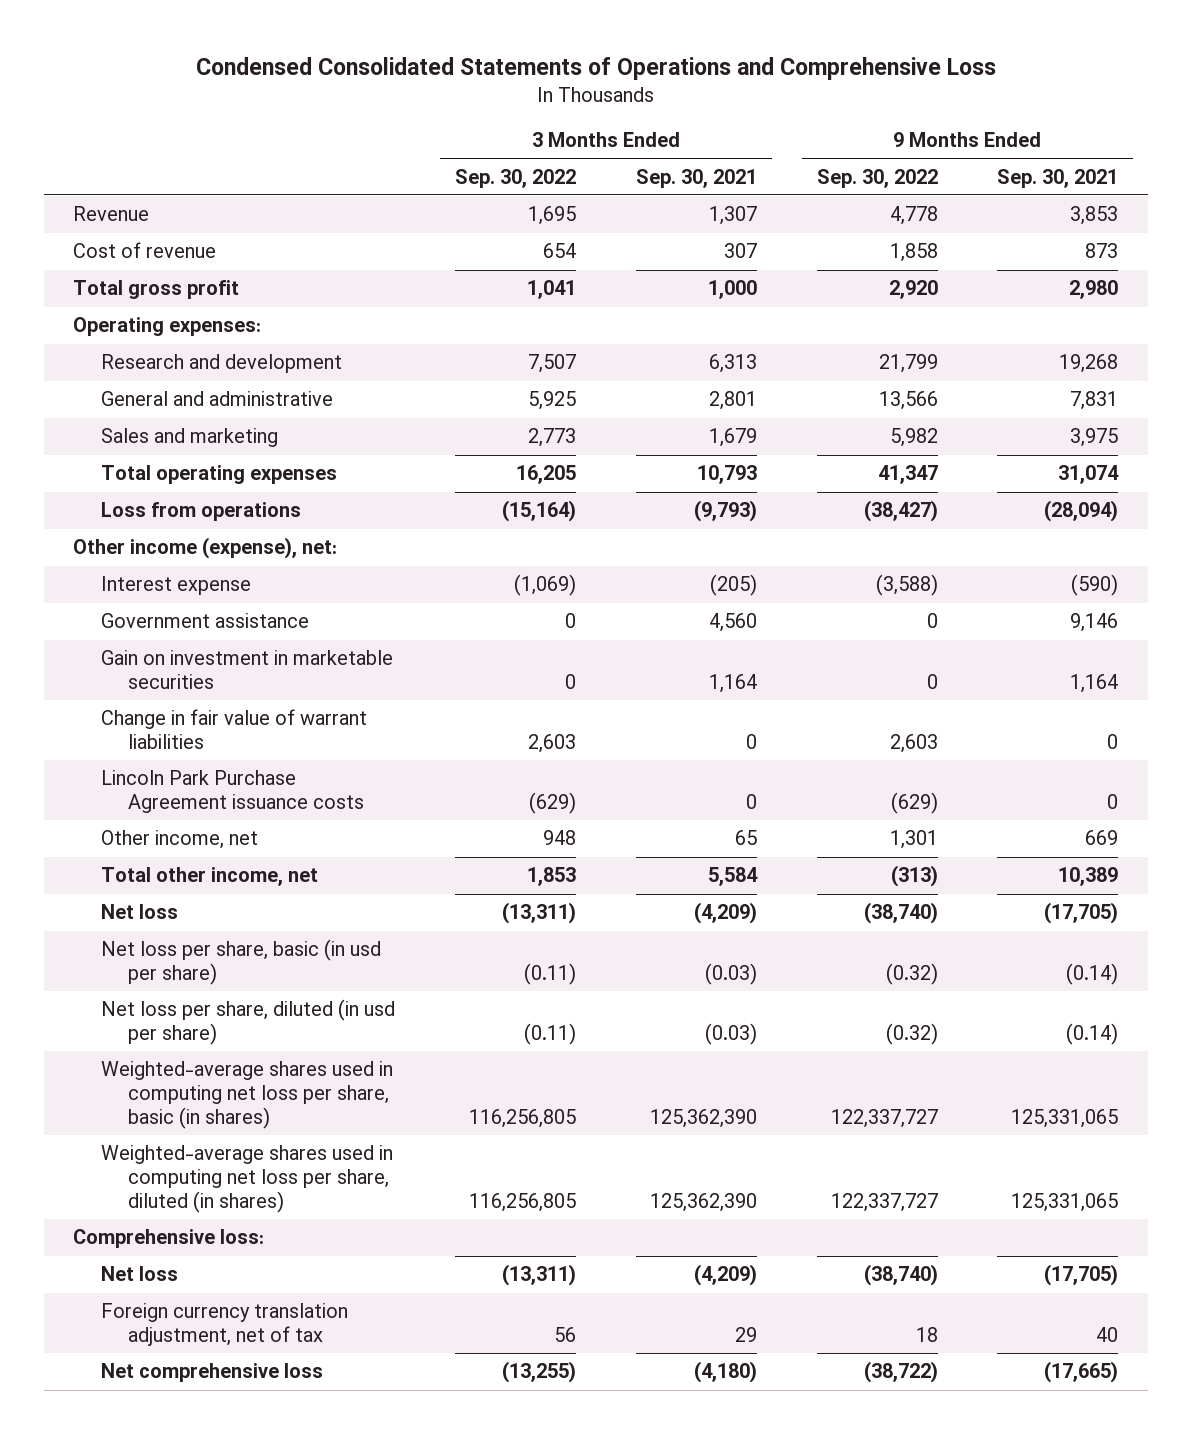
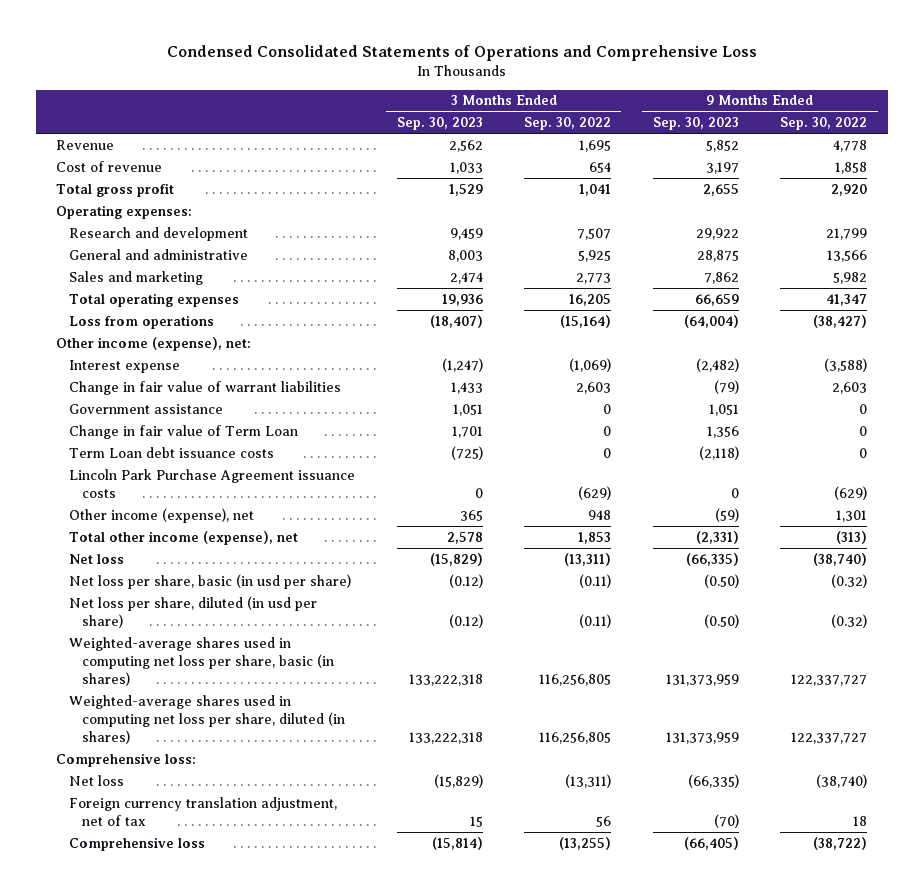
- | 3 Months Ended Sep. 30, 2022 | 3 Months Ended Sep. 30, 2021 | 9 Months Ended Sep. 30, 2022 | 9 Months Ended Sep. 30, 2021
+ | 3 Months Ended Sep. 30, 2023 | 3 Months Ended Sep. 30, 2022 | 9 Months Ended Sep. 30, 2023 | 9 Months Ended Sep. 30, 2022
- Gain on investment in marketable securities | 0 | 1,164 | 0 | 1,164
moved down: Government assistance | 1,051 | 0 | 1,051 | 0
+ Change in fair value of Term Loan | 1,701 | 0 | 1,356 | 0
+ Term Loan debt issuance costs | (725) | 0 | (2,118) | 0
- Other income, net | 948 | 65 | 1,301 | 669
- Total other income, net | 1,853 | 5,584 | (313) | 10,389
+ Other income (expense), net | 365 | 948 | (59) | 1,301
+ Total other income (expense), net | 2,578 | 1,853 | (2,331) | (313)
- Net comprehensive loss | (13,255) | (4,180) | (38,722) | (17,665)
+ Comprehensive loss | (15,814) | (13,255) | (66,405) | (38,722)

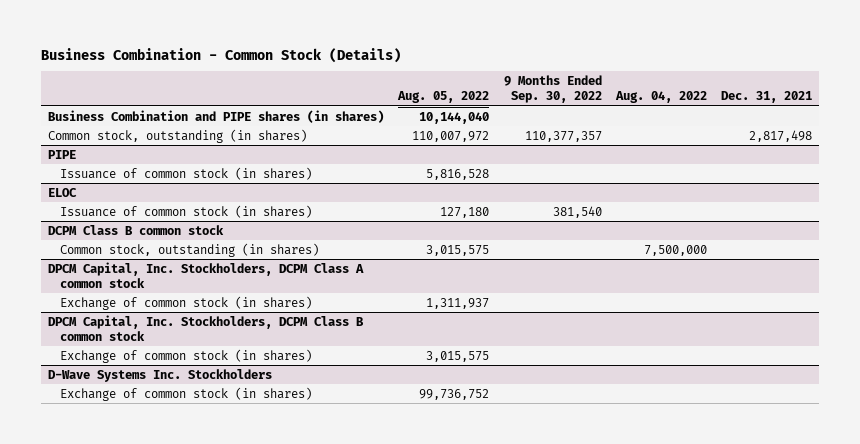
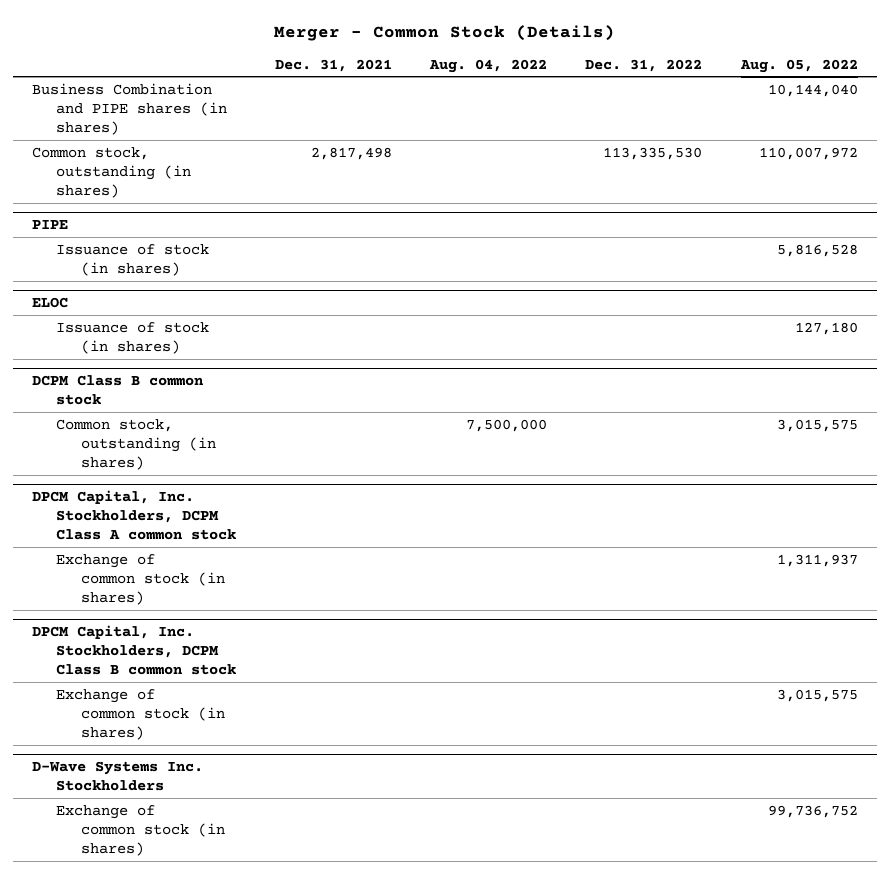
- Business Combination - Common Stock (Details)
+ Merger - Common Stock (Details)
- | Aug. 05, 2022 | 9 Months Ended Sep. 30, 2022 | Aug. 04, 2022 | Dec. 31, 2021
+ | Dec. 31, 2021 | Aug. 04, 2022 | Dec. 31, 2022 | Aug. 05, 2022
@ PIPE
- Issuance of common stock (in shares) | 5,816,528 | | |
+ Issuance of stock (in shares) | | | | 5,816,528
@ ELOC
- Issuance of common stock (in shares) | 127,180 | 381,540 | |
+ Issuance of stock (in shares) | | | | 127,180

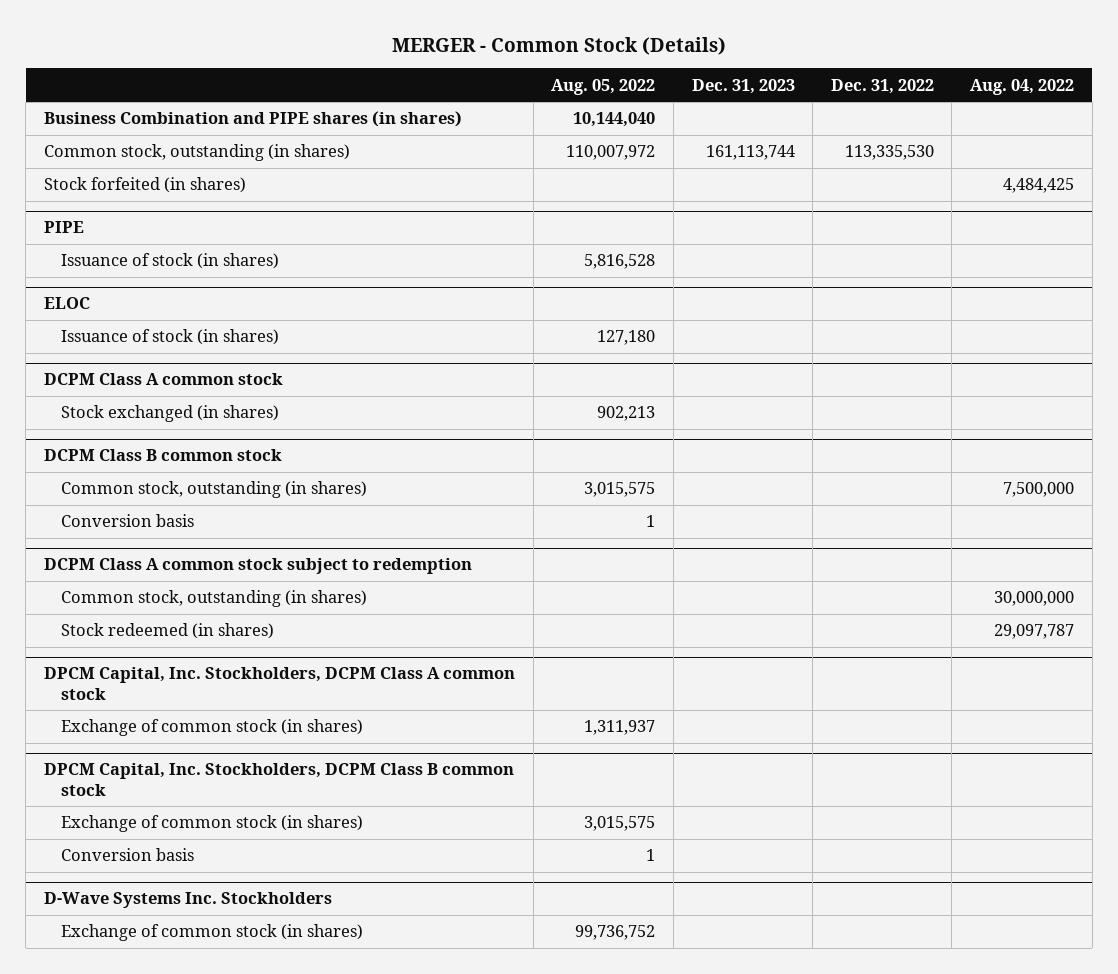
- Merger - Common Stock (Details)
+ MERGER - Common Stock (Details)
- | Dec. 31, 2021 | Aug. 04, 2022 | Dec. 31, 2022 | Aug. 05, 2022
+ | Aug. 05, 2022 | Dec. 31, 2023 | Dec. 31, 2022 | Aug. 04, 2022
+ Stock forfeited (in shares) | | | | 4,484,425
+ DCPM Class A common stock
+ Stock exchanged (in shares) | 902,213 | | |
@ DCPM Class B common stock
+ Conversion basis | 1 | | |
+ DCPM Class A common stock subject to redemption
+ Common stock, outstanding (in shares) | | | | 30,000,000
+ Stock redeemed (in shares) | | | | 29,097,787
@ DPCM Capital, Inc. Stockholders, DCPM Class B common stock
+ Conversion basis | 1 | | |

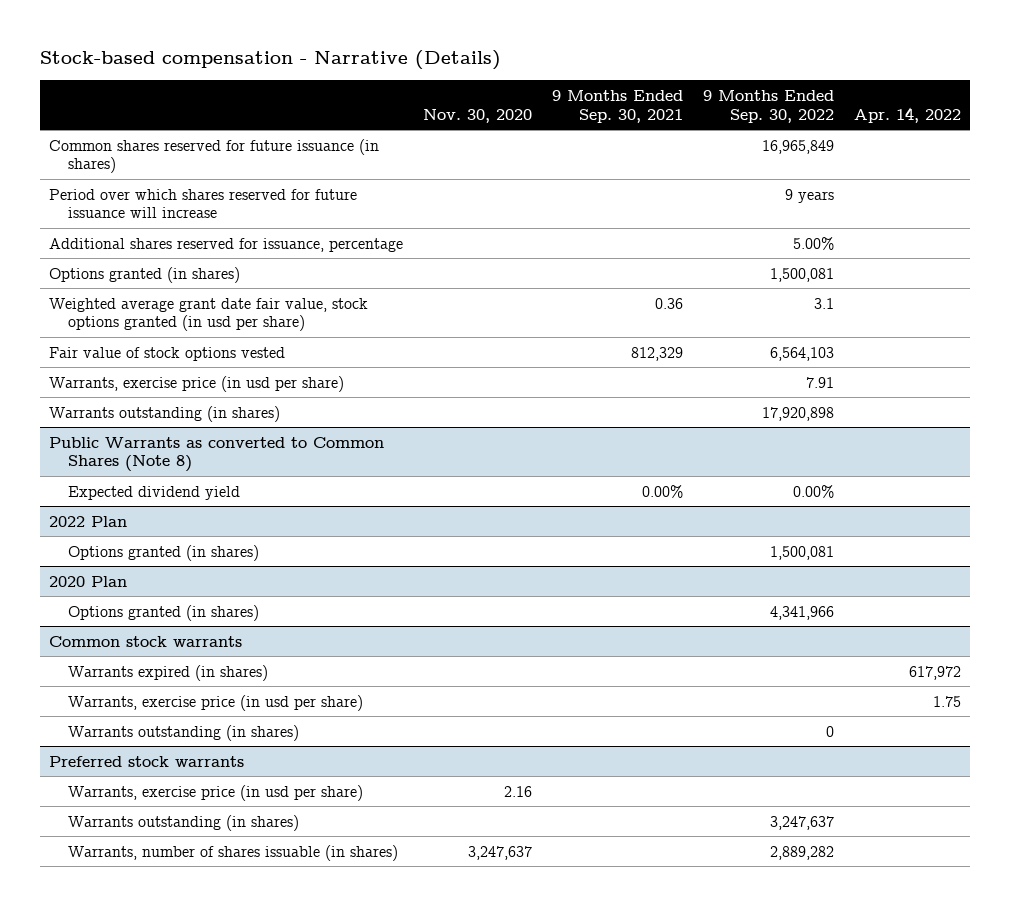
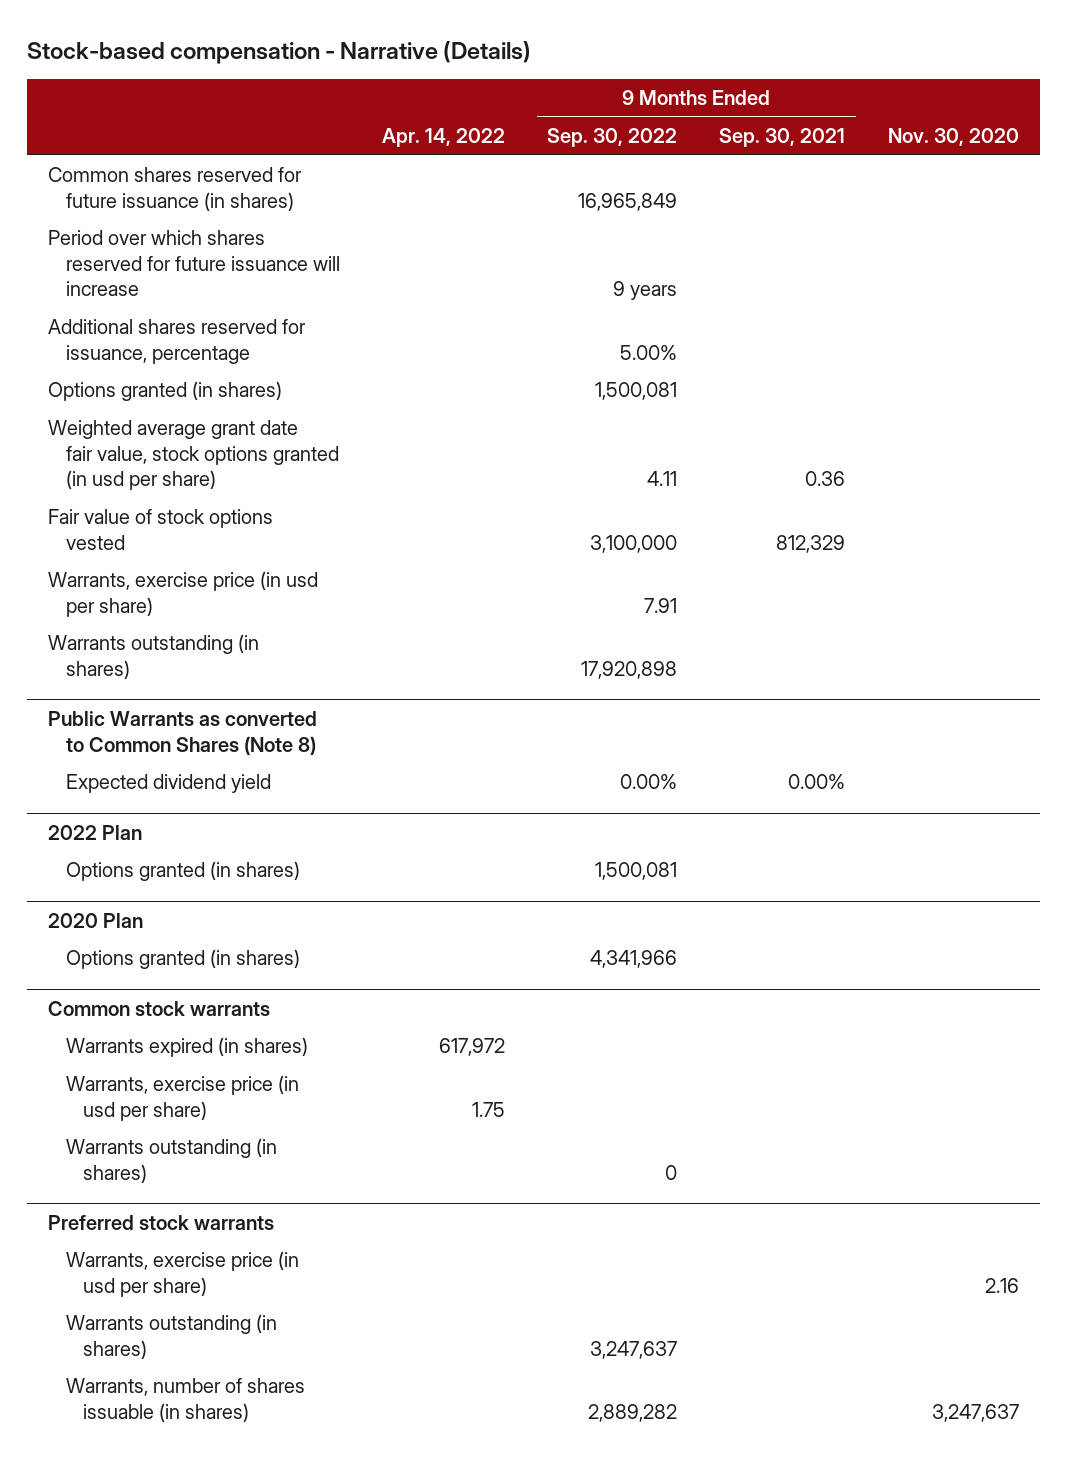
- | Nov. 30, 2020 | 9 Months Ended Sep. 30, 2021 | 9 Months Ended Sep. 30, 2022 | Apr. 14, 2022
+ | Apr. 14, 2022 | 9 Months Ended Sep. 30, 2022 | 9 Months Ended Sep. 30, 2021 | Nov. 30, 2020
- Weighted average grant date fair value, stock options granted (in usd per share) | | 0.36 | 3.1 |
- Fair value of stock options vested | | 812,329 | 6,564,103 |
+ Weighted average grant date fair value, stock options granted (in usd per share) | | 4.11 | 0.36 |
+ Fair value of stock options vested | | 3,100,000 | 812,329 |

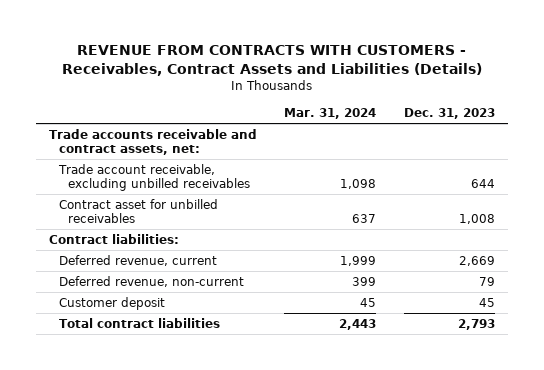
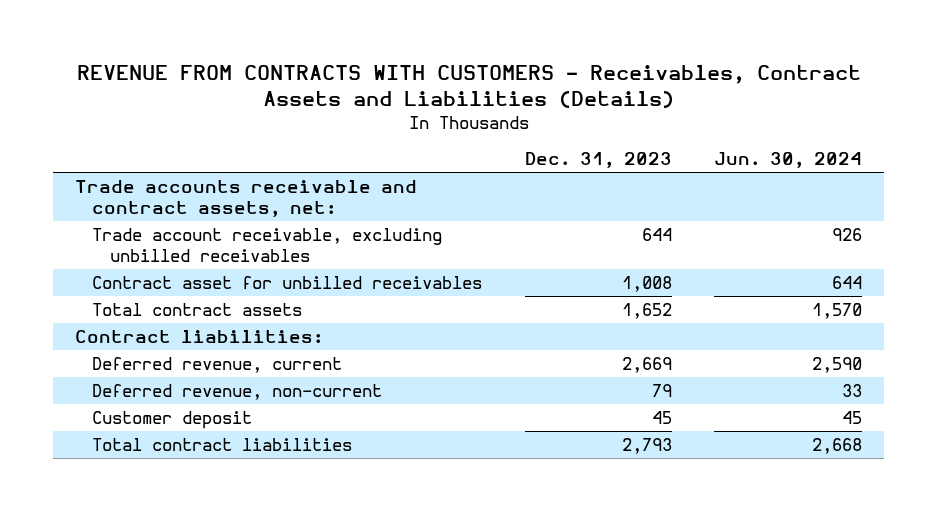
- | Mar. 31, 2024 | Dec. 31, 2023
+ | Dec. 31, 2023 | Jun. 30, 2024
+ Total contract assets | 1,652 | 1,570

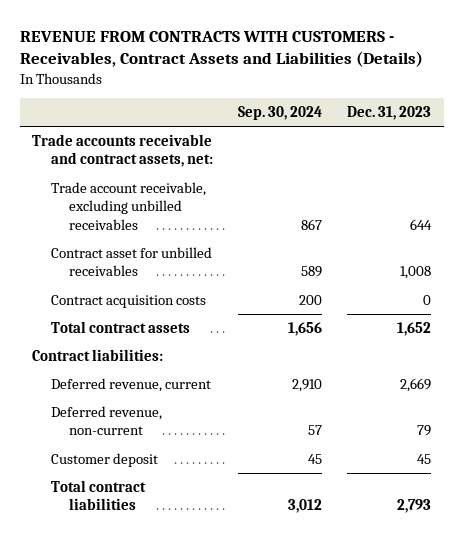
- | Dec. 31, 2023 | Jun. 30, 2024
+ | Sep. 30, 2024 | Dec. 31, 2023
+ Contract acquisition costs | 200 | 0

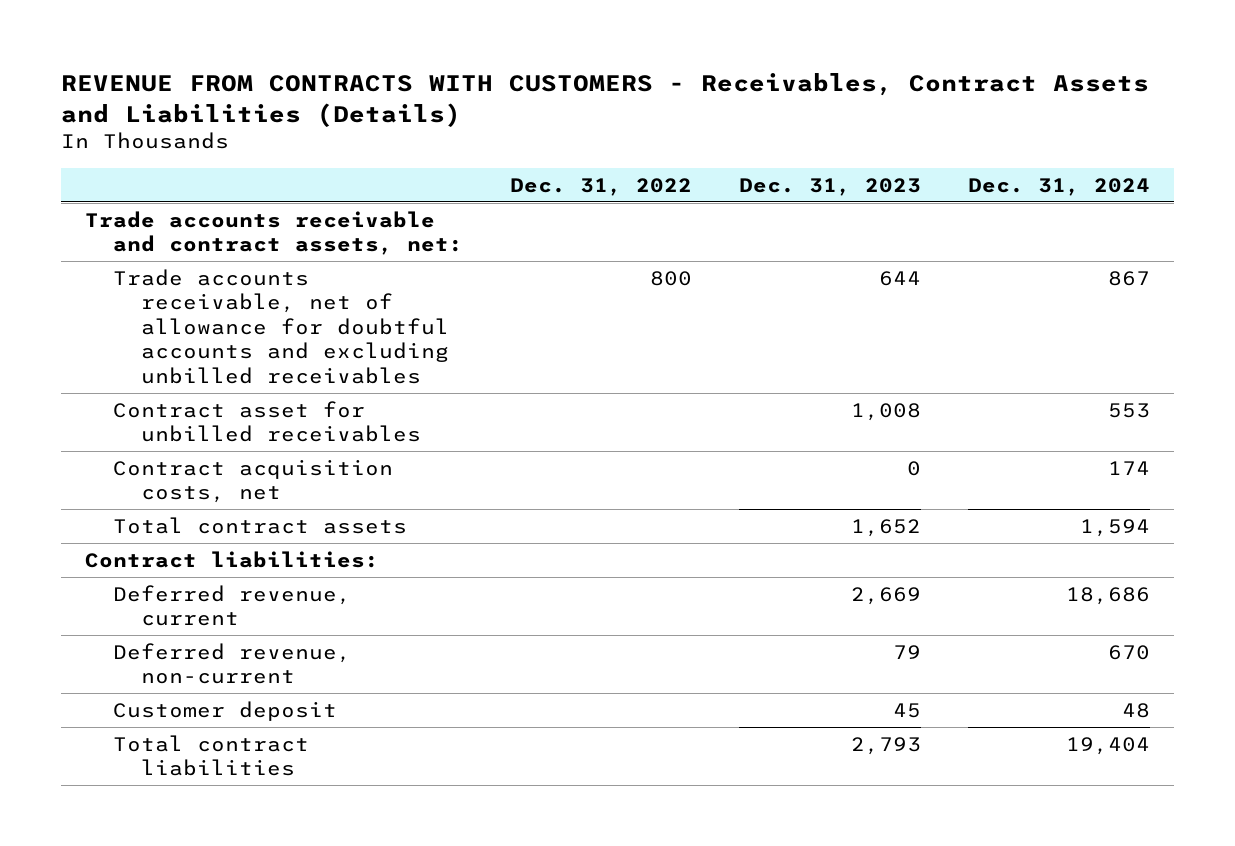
- | Sep. 30, 2024 | Dec. 31, 2023
+ | Dec. 31, 2022 | Dec. 31, 2023 | Dec. 31, 2024
- Trade account receivable, excluding unbilled receivables | 867 | 644
+ Trade accounts receivable, net of allowance for doubtful accounts and excluding unbilled receivables | 800 | 644 | 867
- Contract acquisition costs | 200 | 0
+ Contract acquisition costs, net | | 0 | 174

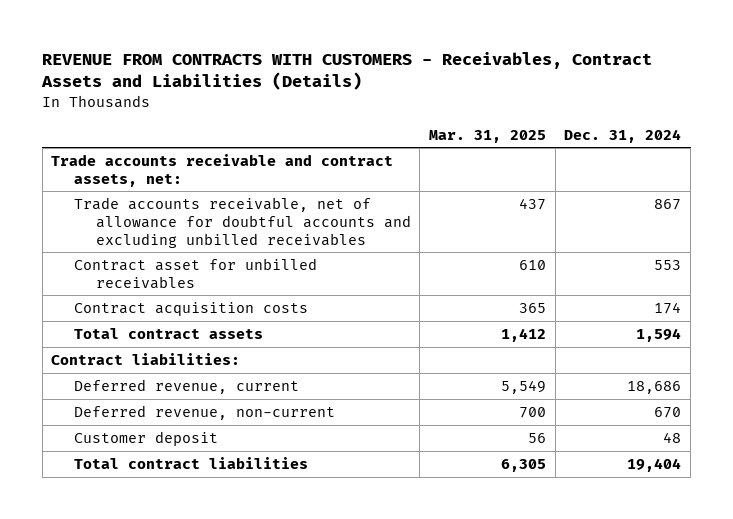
- | Dec. 31, 2022 | Dec. 31, 2023 | Dec. 31, 2024
+ | Mar. 31, 2025 | Dec. 31, 2024
- Contract acquisition costs, net | | 0 | 174
+ Contract acquisition costs | 365 | 174

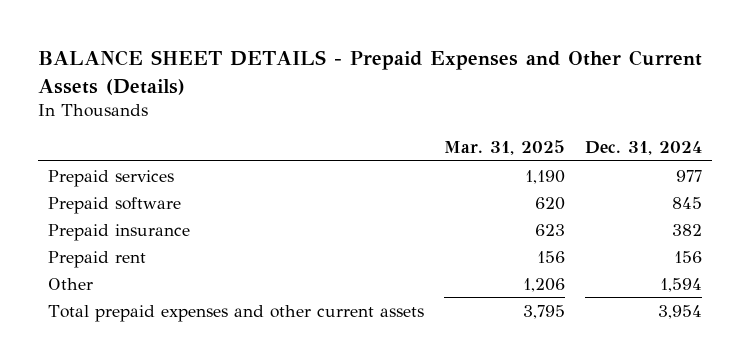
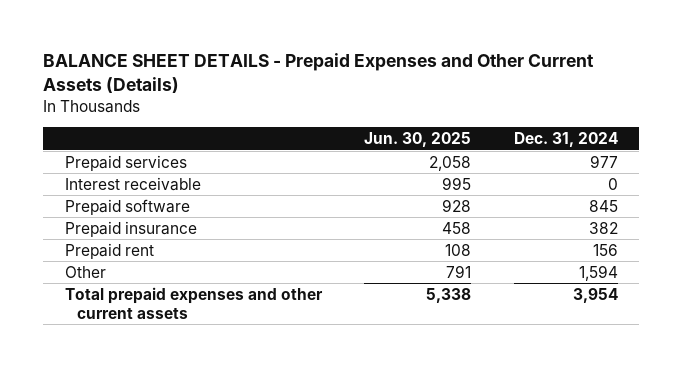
- | Mar. 31, 2025 | Dec. 31, 2024
+ | Jun. 30, 2025 | Dec. 31, 2024
+ Interest receivable | 995 | 0

